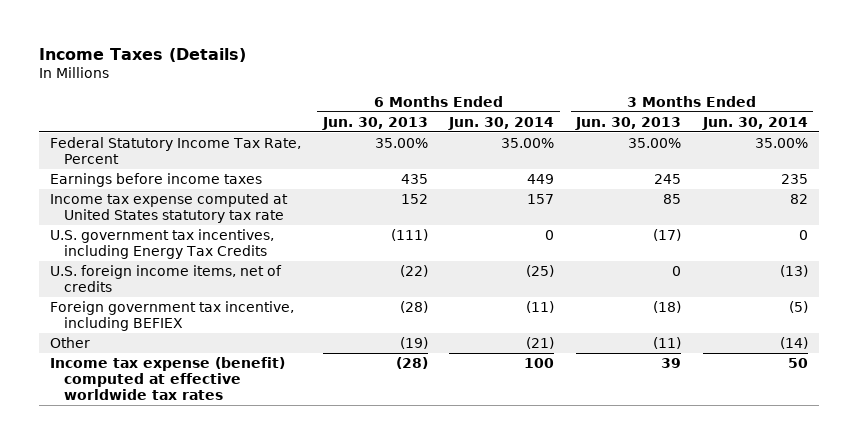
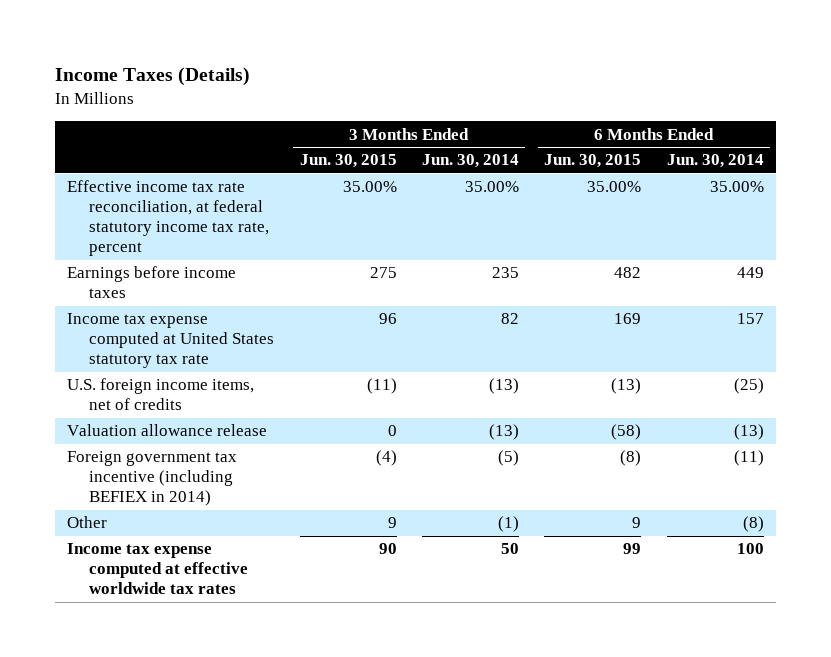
- | 6 Months Ended Jun. 30, 2013 | 6 Months Ended Jun. 30, 2014 | 3 Months Ended Jun. 30, 2013 | 3 Months Ended Jun. 30, 2014
+ | 3 Months Ended Jun. 30, 2015 | 3 Months Ended Jun. 30, 2014 | 6 Months Ended Jun. 30, 2015 | 6 Months Ended Jun. 30, 2014
- Federal Statutory Income Tax Rate, Percent | 35.00% | 35.00% | 35.00% | 35.00%
+ Effective income tax rate reconciliation, at federal statutory income tax rate, percent | 35.00% | 35.00% | 35.00% | 35.00%
- U.S. government tax incentives, including Energy Tax Credits | (111) | 0 | (17) | 0
- Foreign government tax incentive, including BEFIEX | (28) | (11) | (18) | (5)
- Other | (19) | (21) | (11) | (14)
- Income tax expense (benefit) computed at effective worldwide tax rates | (28) | 100 | 39 | 50
+ Valuation allowance release | 0 | (13) | (58) | (13)
+ Foreign government tax incentive (including BEFIEX in 2014) | (4) | (5) | (8) | (11)
+ Other | 9 | (1) | 9 | (8)
+ Income tax expense computed at effective worldwide tax rates | 90 | 50 | 99 | 100

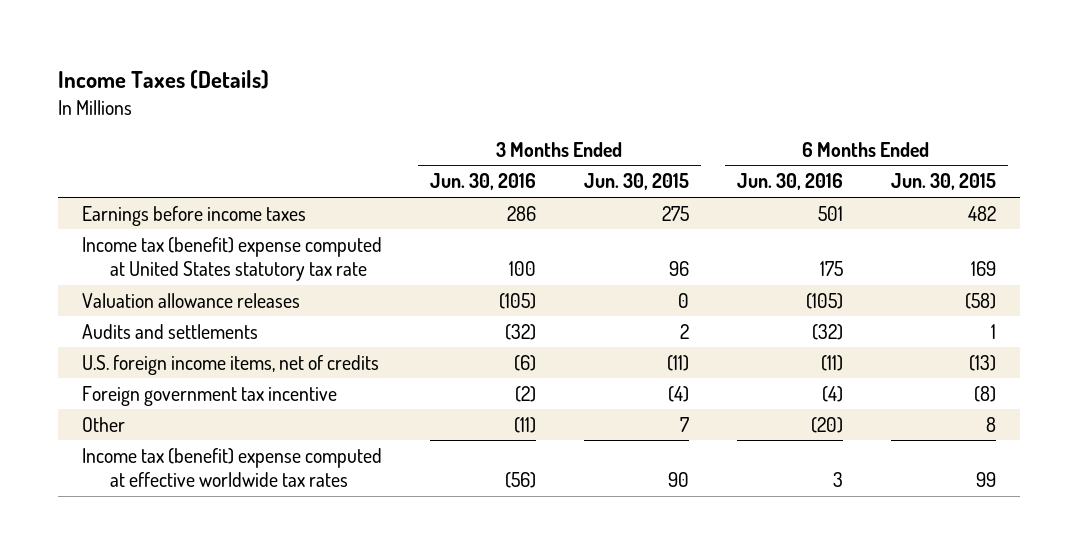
- | 3 Months Ended Jun. 30, 2015 | 3 Months Ended Jun. 30, 2014 | 6 Months Ended Jun. 30, 2015 | 6 Months Ended Jun. 30, 2014
+ | 3 Months Ended Jun. 30, 2016 | 3 Months Ended Jun. 30, 2015 | 6 Months Ended Jun. 30, 2016 | 6 Months Ended Jun. 30, 2015
- Effective income tax rate reconciliation, at federal statutory income tax rate, percent | 35.00% | 35.00% | 35.00% | 35.00%
- Income tax expense computed at United States statutory tax rate | 96 | 82 | 169 | 157
+ Income tax (benefit) expense computed at United States statutory tax rate | 100 | 96 | 175 | 169
+ Valuation allowance releases | (105) | 0 | (105) | (58)
+ Audits and settlements | (32) | 2 | (32) | 1
- Valuation allowance release | 0 | (13) | (58) | (13)
- Foreign government tax incentive (including BEFIEX in 2014) | (4) | (5) | (8) | (11)
- Other | 9 | (1) | 9 | (8)
- Income tax expense computed at effective worldwide tax rates | 90 | 50 | 99 | 100
+ Foreign government tax incentive | (2) | (4) | (4) | (8)
+ Other | (11) | 7 | (20) | 8
+ Income tax (benefit) expense computed at effective worldwide tax rates | (56) | 90 | 3 | 99

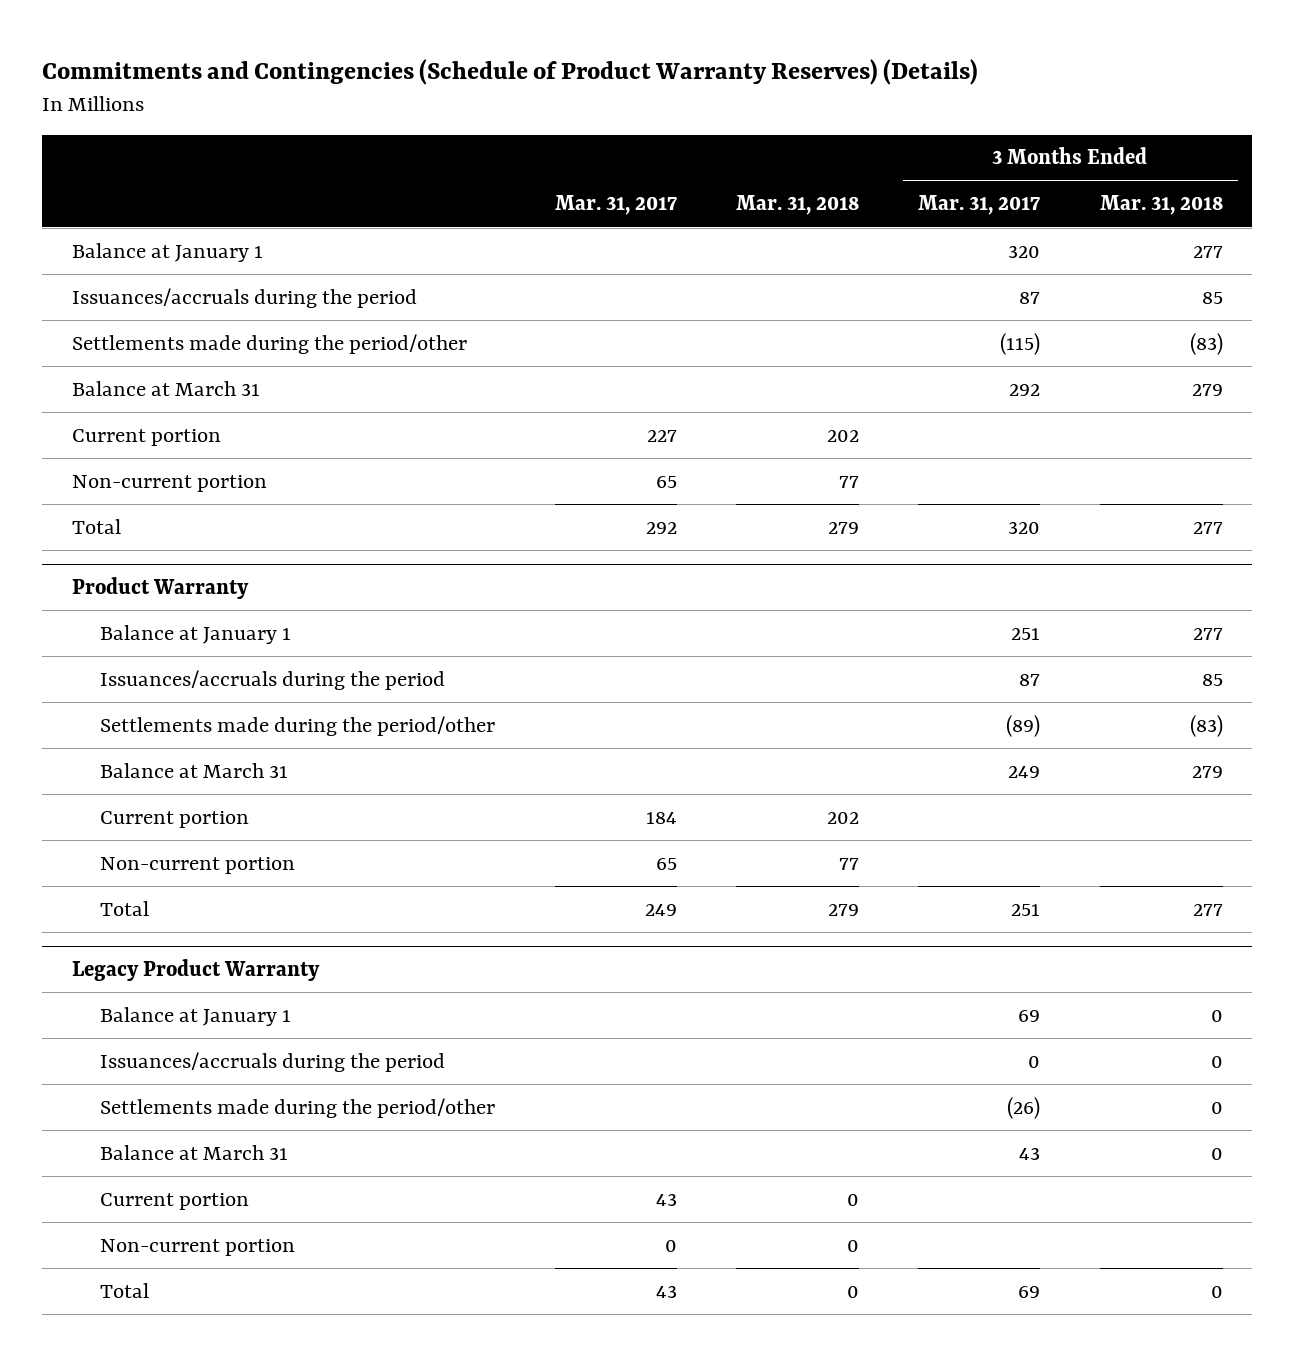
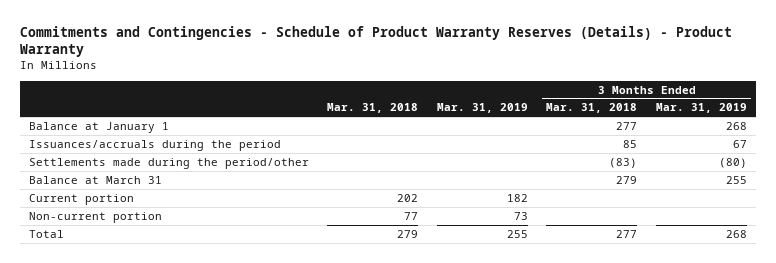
- Commitments and Contingencies (Schedule of Product Warranty Reserves) (Details)
+ Commitments and Contingencies - Schedule of Product Warranty Reserves (Details) - Product Warranty
- | Mar. 31, 2017 | Mar. 31, 2018 | 3 Months Ended Mar. 31, 2017 | 3 Months Ended Mar. 31, 2018
+ | Mar. 31, 2018 | Mar. 31, 2019 | 3 Months Ended Mar. 31, 2018 | 3 Months Ended Mar. 31, 2019
- Product Warranty
- Balance at January 1 | | | 251 | 277
- Issuances/accruals during the period | | | 87 | 85
- Settlements made during the period/other | | | (89) | (83)
- Balance at March 31 | | | 249 | 279
- Current portion | 184 | 202 | |
- Non-current portion | 65 | 77 | |
- Total | 249 | 279 | 251 | 277
- Legacy Product Warranty
- Balance at January 1 | | | 69 | 0
- Issuances/accruals during the period | | | 0 | 0
- Settlements made during the period/other | | | (26) | 0
- Balance at March 31 | | | 43 | 0
- Current portion | 43 | 0 | |
- Non-current portion | 0 | 0 | |
- Total | 43 | 0 | 69 | 0

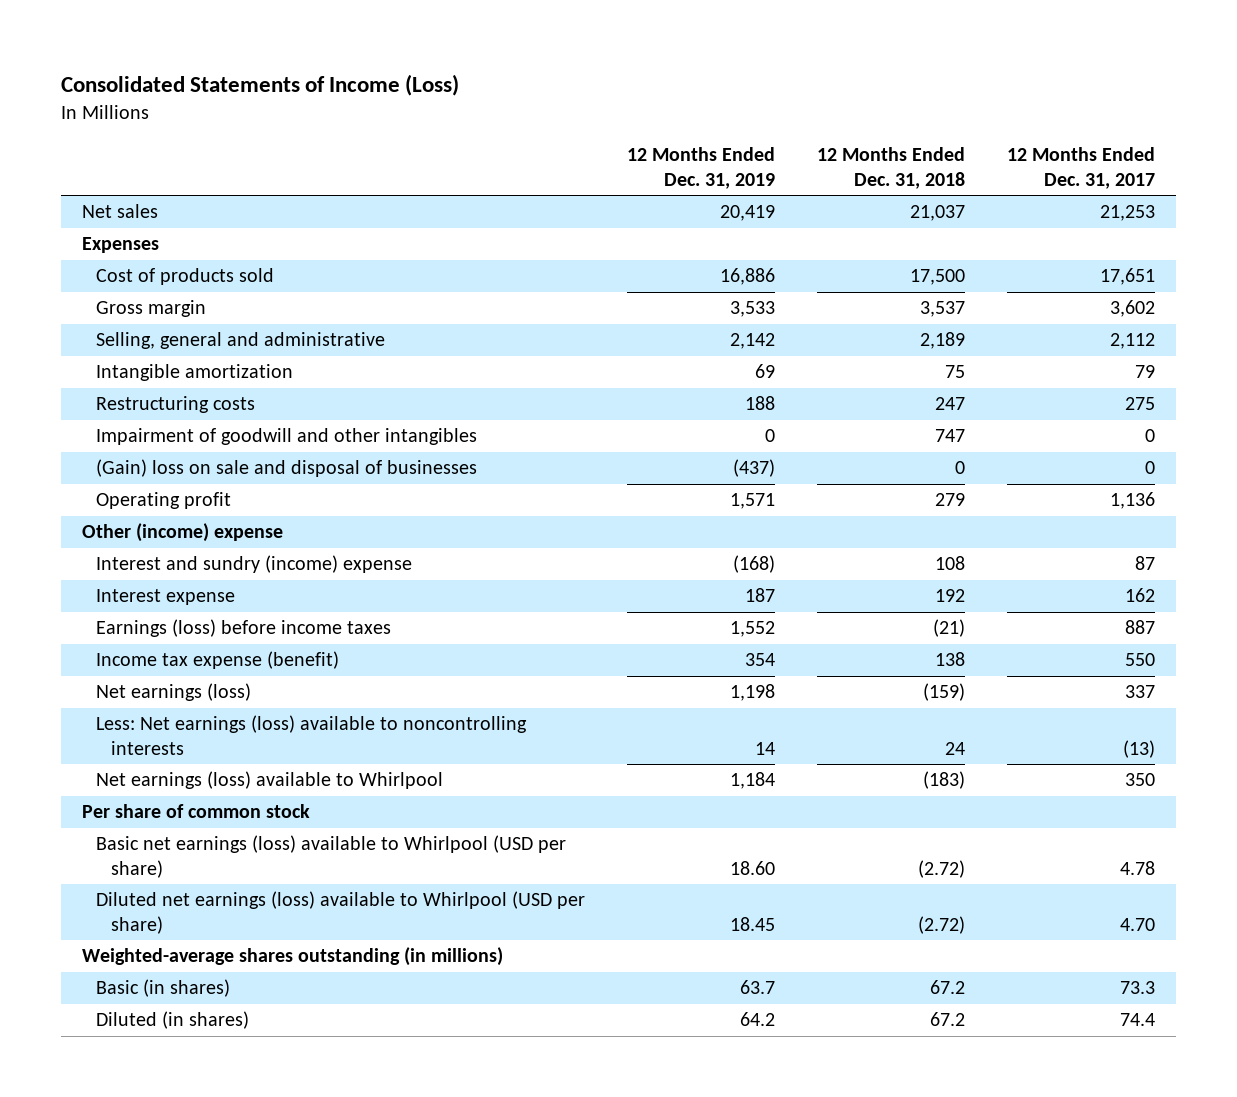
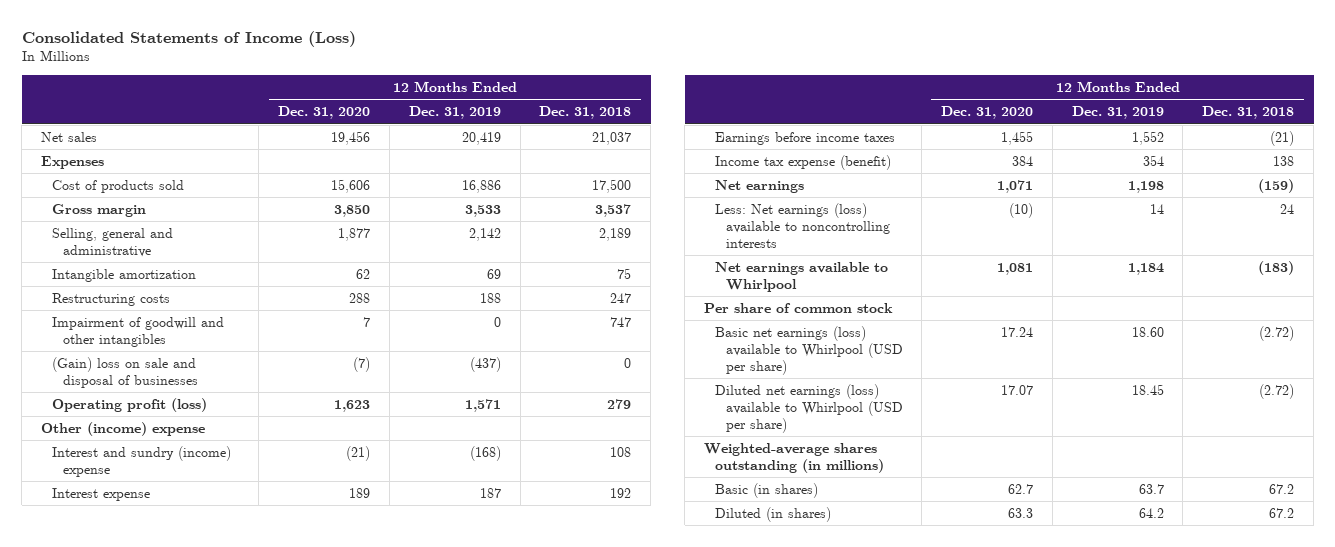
- | 12 Months Ended Dec. 31, 2019 | 12 Months Ended Dec. 31, 2018 | 12 Months Ended Dec. 31, 2017
+ | 12 Months Ended Dec. 31, 2020 | 12 Months Ended Dec. 31, 2019 | 12 Months Ended Dec. 31, 2018
- Operating profit | 1,571 | 279 | 1,136
+ Operating profit (loss) | 1,623 | 1,571 | 279
- Earnings (loss) before income taxes | 1,552 | (21) | 887
+ Earnings before income taxes | 1,455 | 1,552 | (21)
- Net earnings (loss) | 1,198 | (159) | 337
+ Net earnings | 1,071 | 1,198 | (159)
- Net earnings (loss) available to Whirlpool | 1,184 | (183) | 350
+ Net earnings available to Whirlpool | 1,081 | 1,184 | (183)

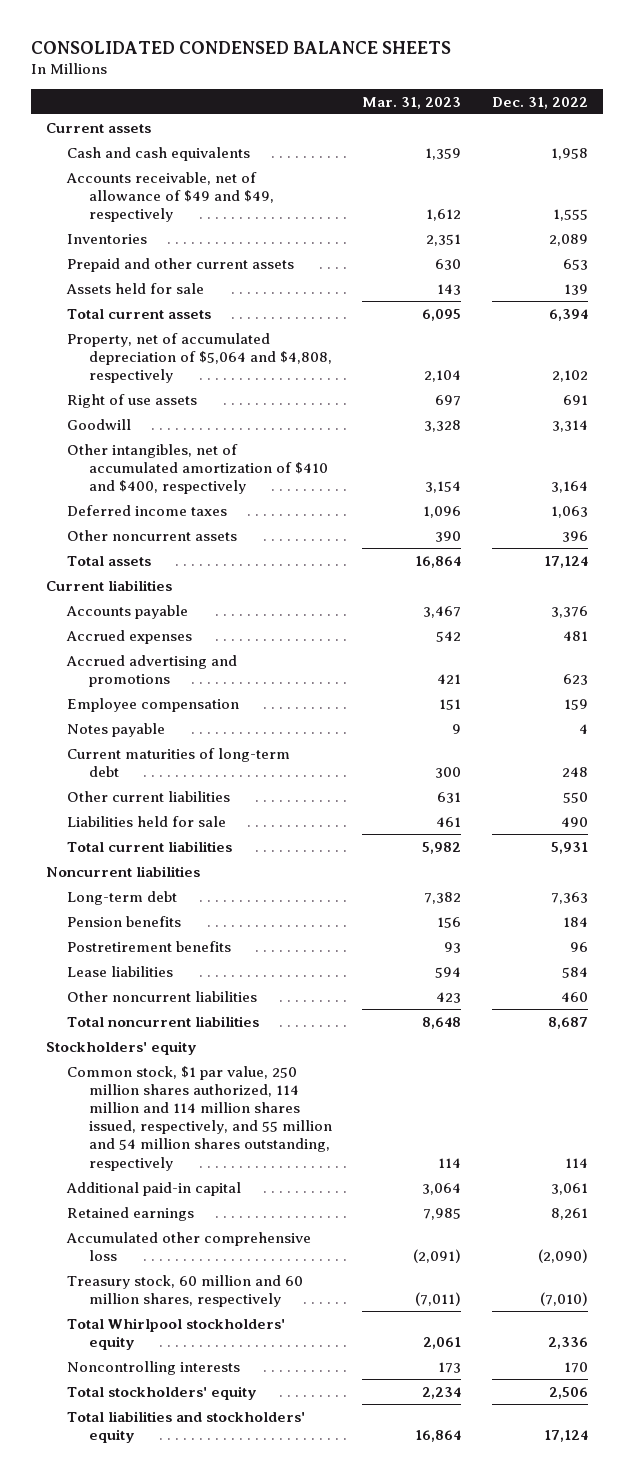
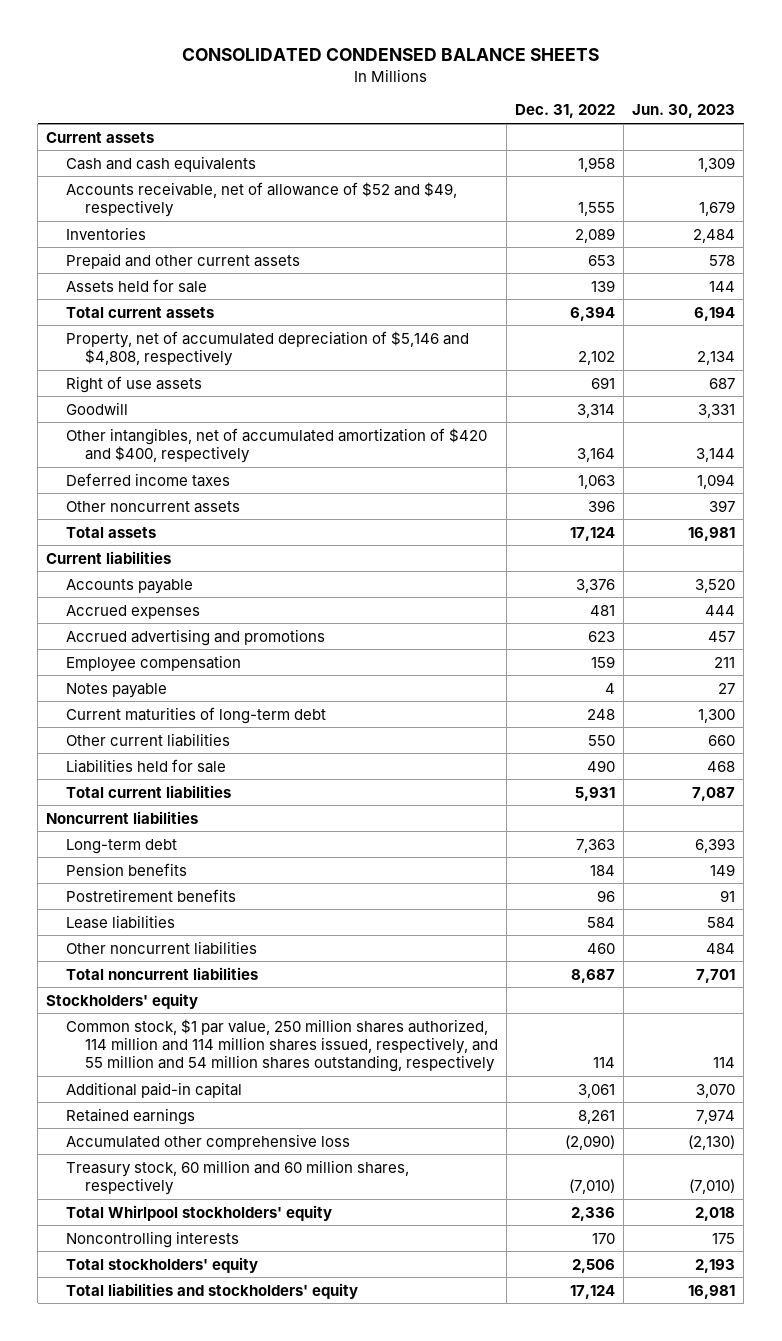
- | Mar. 31, 2023 | Dec. 31, 2022
+ | Dec. 31, 2022 | Jun. 30, 2023
- Accounts receivable, net of allowance of $49 and $49, respectively | 1,612 | 1,555
+ Accounts receivable, net of allowance of $52 and $49, respectively | 1,555 | 1,679
- Property, net of accumulated depreciation of $5,064 and $4,808, respectively | 2,104 | 2,102
+ Property, net of accumulated depreciation of $5,146 and $4,808, respectively | 2,102 | 2,134
- Other intangibles, net of accumulated amortization of $410 and $400, respectively | 3,154 | 3,164
+ Other intangibles, net of accumulated amortization of $420 and $400, respectively | 3,164 | 3,144

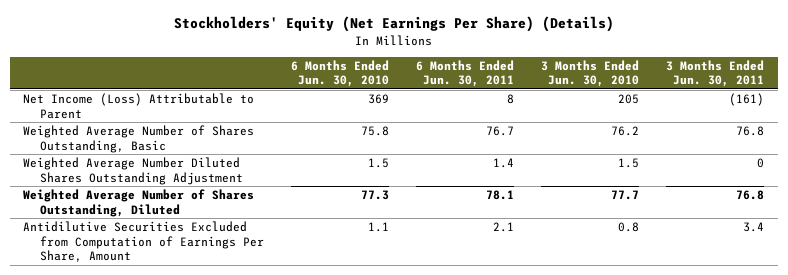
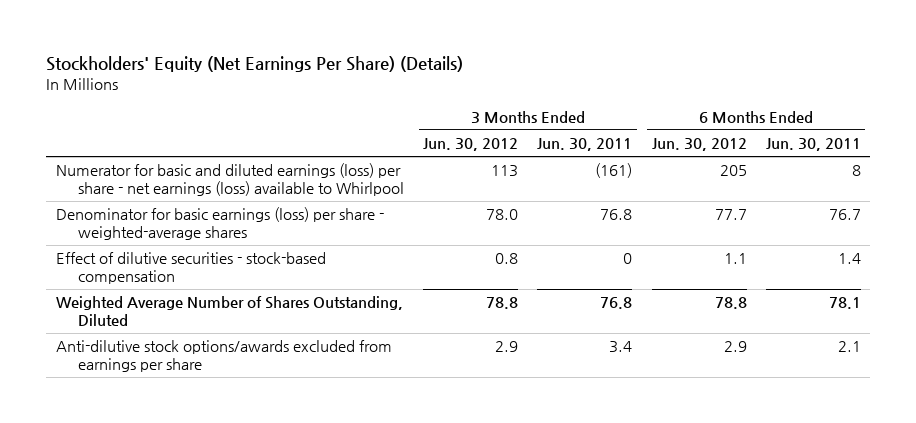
- | 6 Months Ended Jun. 30, 2010 | 6 Months Ended Jun. 30, 2011 | 3 Months Ended Jun. 30, 2010 | 3 Months Ended Jun. 30, 2011
+ | 3 Months Ended Jun. 30, 2012 | 3 Months Ended Jun. 30, 2011 | 6 Months Ended Jun. 30, 2012 | 6 Months Ended Jun. 30, 2011
- Net Income (Loss) Attributable to Parent | 369 | 8 | 205 | (161)
- Weighted Average Number of Shares Outstanding, Basic | 75.8 | 76.7 | 76.2 | 76.8
- Weighted Average Number Diluted Shares Outstanding Adjustment | 1.5 | 1.4 | 1.5 | 0
+ Numerator for basic and diluted earnings (loss) per share - net earnings (loss) available to Whirlpool | 113 | (161) | 205 | 8
+ Denominator for basic earnings (loss) per share - weighted-average shares | 78.0 | 76.8 | 77.7 | 76.7
+ Effect of dilutive securities - stock-based compensation | 0.8 | 0 | 1.1 | 1.4
- Antidilutive Securities Excluded from Computation of Earnings Per Share, Amount | 1.1 | 2.1 | 0.8 | 3.4
+ Anti-dilutive stock options/awards excluded from earnings per share | 2.9 | 3.4 | 2.9 | 2.1

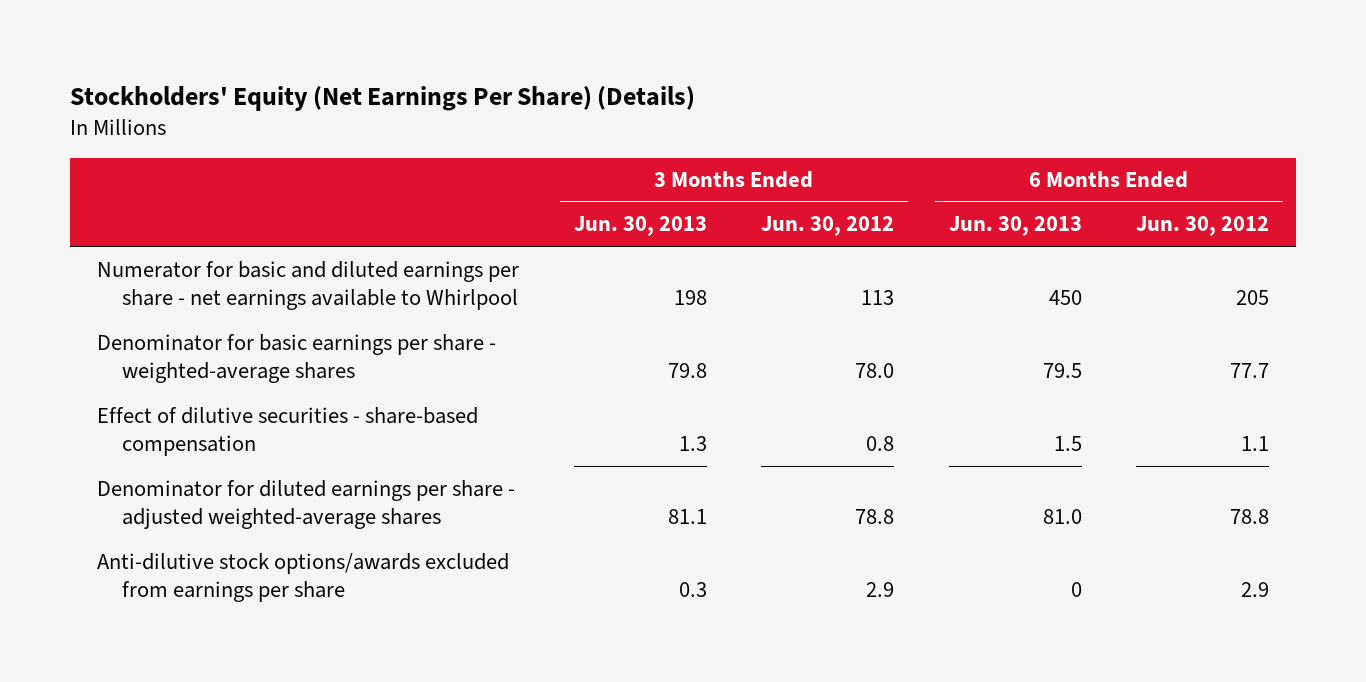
- | 3 Months Ended Jun. 30, 2012 | 3 Months Ended Jun. 30, 2011 | 6 Months Ended Jun. 30, 2012 | 6 Months Ended Jun. 30, 2011
+ | 3 Months Ended Jun. 30, 2013 | 3 Months Ended Jun. 30, 2012 | 6 Months Ended Jun. 30, 2013 | 6 Months Ended Jun. 30, 2012
- Numerator for basic and diluted earnings (loss) per share - net earnings (loss) available to Whirlpool | 113 | (161) | 205 | 8
- Denominator for basic earnings (loss) per share - weighted-average shares | 78.0 | 76.8 | 77.7 | 76.7
- Effect of dilutive securities - stock-based compensation | 0.8 | 0 | 1.1 | 1.4
- Weighted Average Number of Shares Outstanding, Diluted | 78.8 | 76.8 | 78.8 | 78.1
+ Numerator for basic and diluted earnings per share - net earnings available to Whirlpool | 198 | 113 | 450 | 205
+ Denominator for basic earnings per share - weighted-average shares | 79.8 | 78.0 | 79.5 | 77.7
+ Effect of dilutive securities - share-based compensation | 1.3 | 0.8 | 1.5 | 1.1
+ Denominator for diluted earnings per share - adjusted weighted-average shares | 81.1 | 78.8 | 81.0 | 78.8

